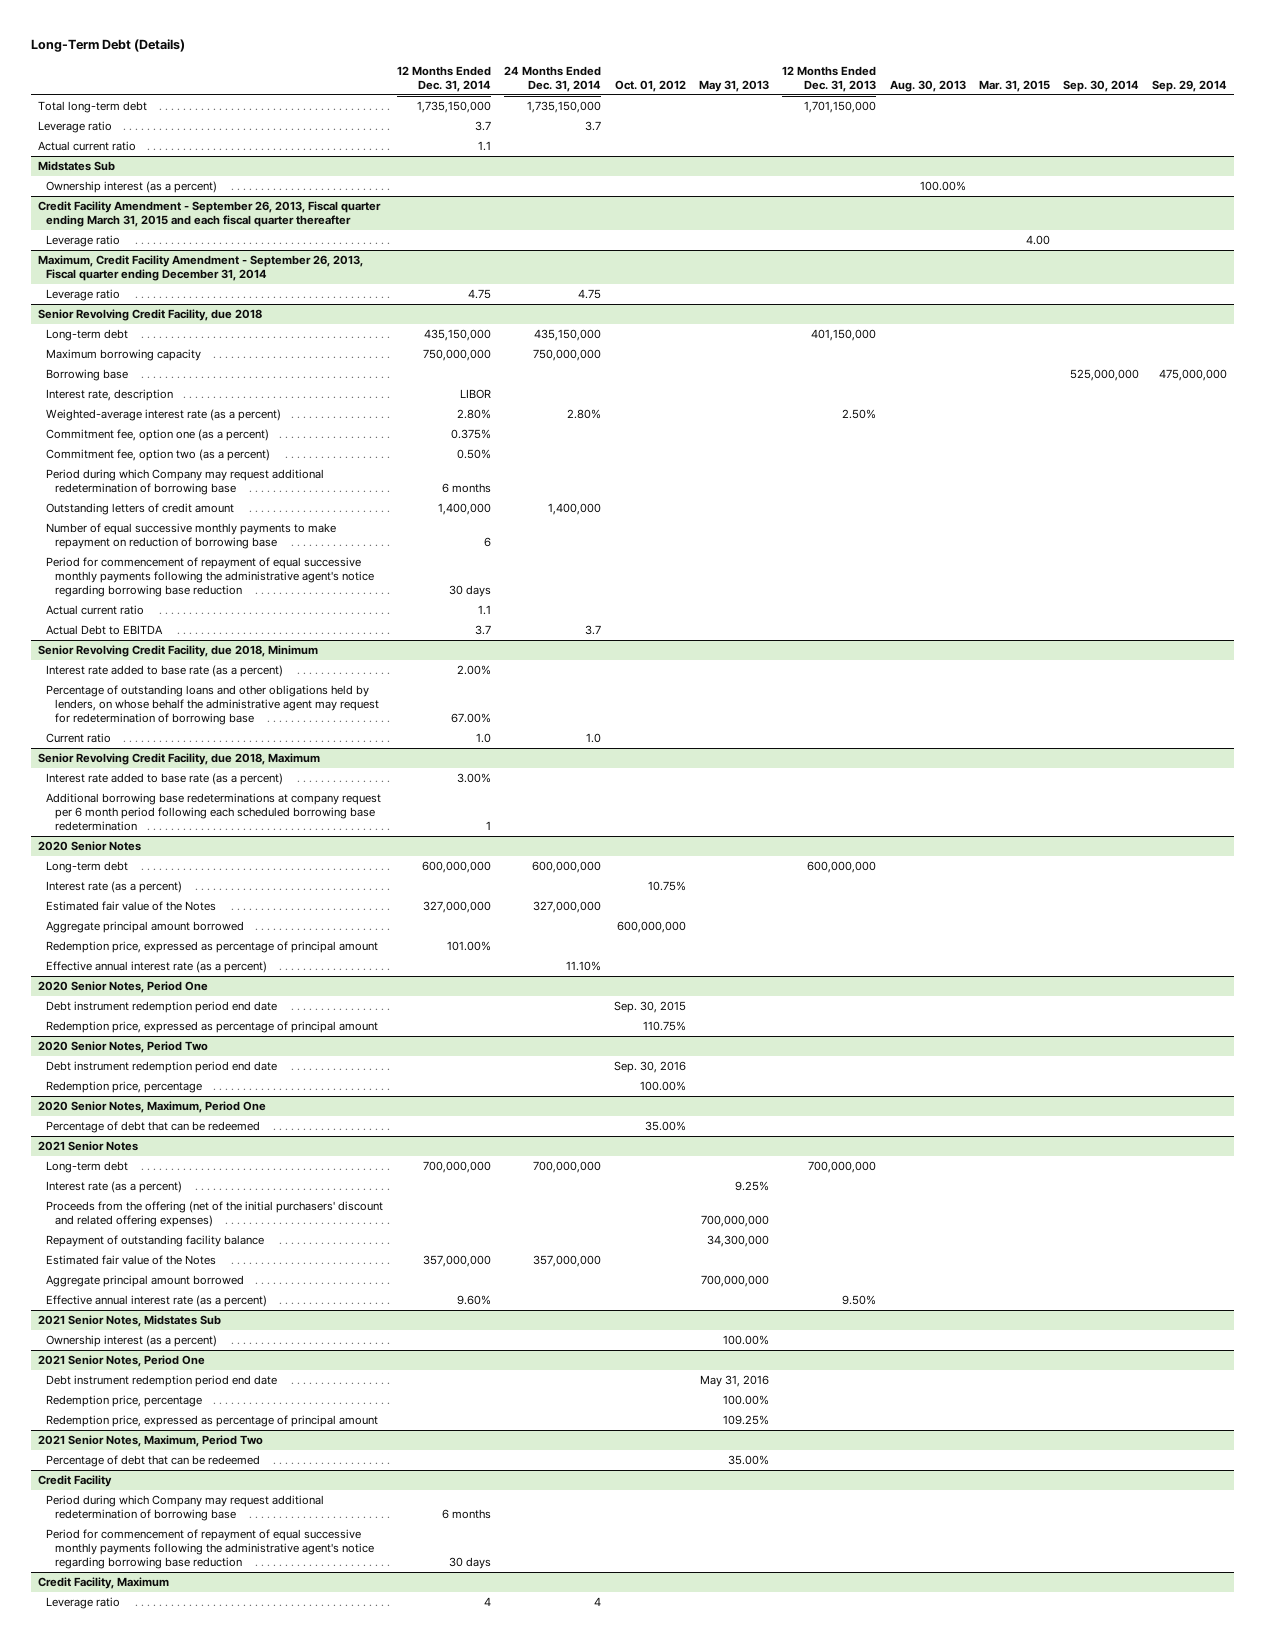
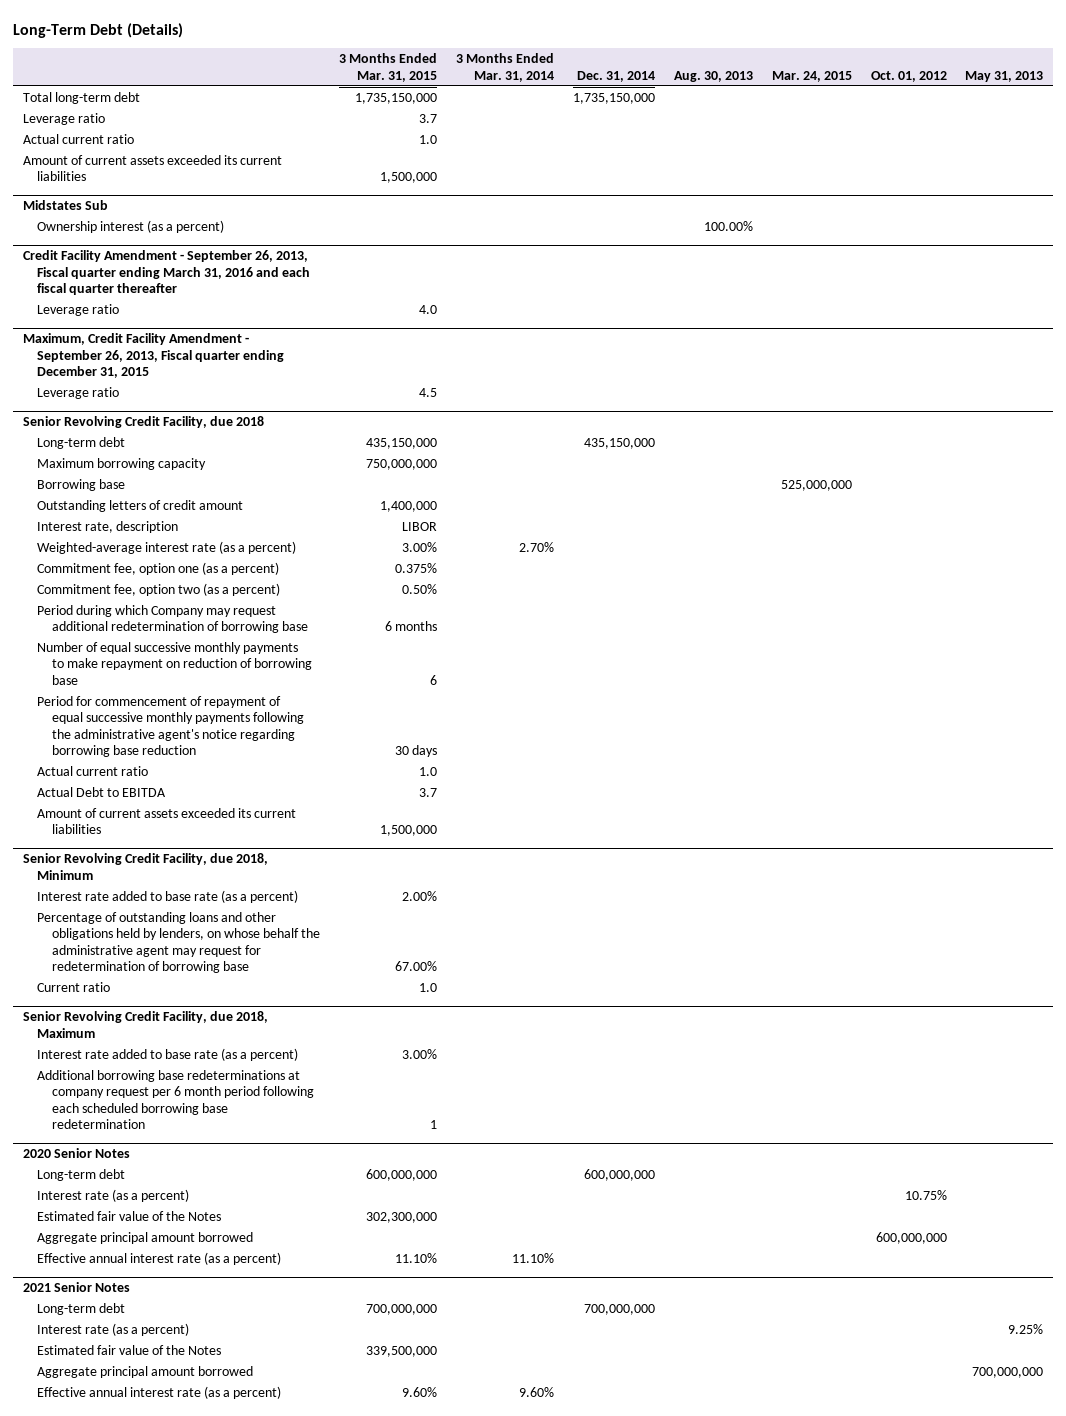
- | 12 Months Ended Dec. 31, 2014 | 24 Months Ended Dec. 31, 2014 | Oct. 01, 2012 | May 31, 2013 | 12 Months Ended Dec. 31, 2013 | Aug. 30, 2013 | Mar. 31, 2015 | Sep. 30, 2014 | Sep. 29, 2014
+ | 3 Months Ended Mar. 31, 2015 | 3 Months Ended Mar. 31, 2014 | Dec. 31, 2014 | Aug. 30, 2013 | Mar. 24, 2015 | Oct. 01, 2012 | May 31, 2013
+ Amount of current assets exceeded its current liabilities | 1,500,000 | | | | | |
- Credit Facility Amendment - September 26, 2013, Fiscal quarter ending March 31, 2015 and each fiscal quarter thereafter
+ Credit Facility Amendment - September 26, 2013, Fiscal quarter ending March 31, 2016 and each fiscal quarter thereafter
- Maximum, Credit Facility Amendment - September 26, 2013, Fiscal quarter ending December 31, 2014
+ Maximum, Credit Facility Amendment - September 26, 2013, Fiscal quarter ending December 31, 2015
@ Senior Revolving Credit Facility, due 2018
moved up: Outstanding letters of credit amount | 1,400,000 | | | | | |
+ Amount of current assets exceeded its current liabilities | 1,500,000 | | | | | |
@ 2020 Senior Notes
- Redemption price, expressed as percentage of principal amount | 101.00% | | | | | | | |
- 2020 Senior Notes, Period One
- Debt instrument redemption period end date | | | Sep. 30, 2015 | | | | | |
- Redemption price, expressed as percentage of principal amount | | | 110.75% | | | | | |
- 2020 Senior Notes, Period Two
- Debt instrument redemption period end date | | | Sep. 30, 2016 | | | | | |
- Redemption price, percentage | | | 100.00% | | | | | |
- 2020 Senior Notes, Maximum, Period One
- Percentage of debt that can be redeemed | | | 35.00% | | | | | |
@ 2021 Senior Notes
- Proceeds from the offering (net of the initial purchasers' discount and related offering expenses) | | | | 700,000,000 | | | | |
- Repayment of outstanding facility balance | | | | 34,300,000 | | | | |
- 2021 Senior Notes, Midstates Sub
- Ownership interest (as a percent) | | | | 100.00% | | | | |
- 2021 Senior Notes, Period One
- Debt instrument redemption period end date | | | | May 31, 2016 | | | | |
- Redemption price, percentage | | | | 100.00% | | | | |
- Redemption price, expressed as percentage of principal amount | | | | 109.25% | | | | |
- 2021 Senior Notes, Maximum, Period Two
- Percentage of debt that can be redeemed | | | | 35.00% | | | | |
- Credit Facility
- Period during which Company may request additional redetermination of borrowing base | 6 months | | | | | | | |
- Period for commencement of repayment of equal successive monthly payments following the administrative agent's notice regarding borrowing base reduction | 30 days | | | | | | | |
- Credit Facility, Maximum
- Leverage ratio | 4 | 4 | | | | | | |

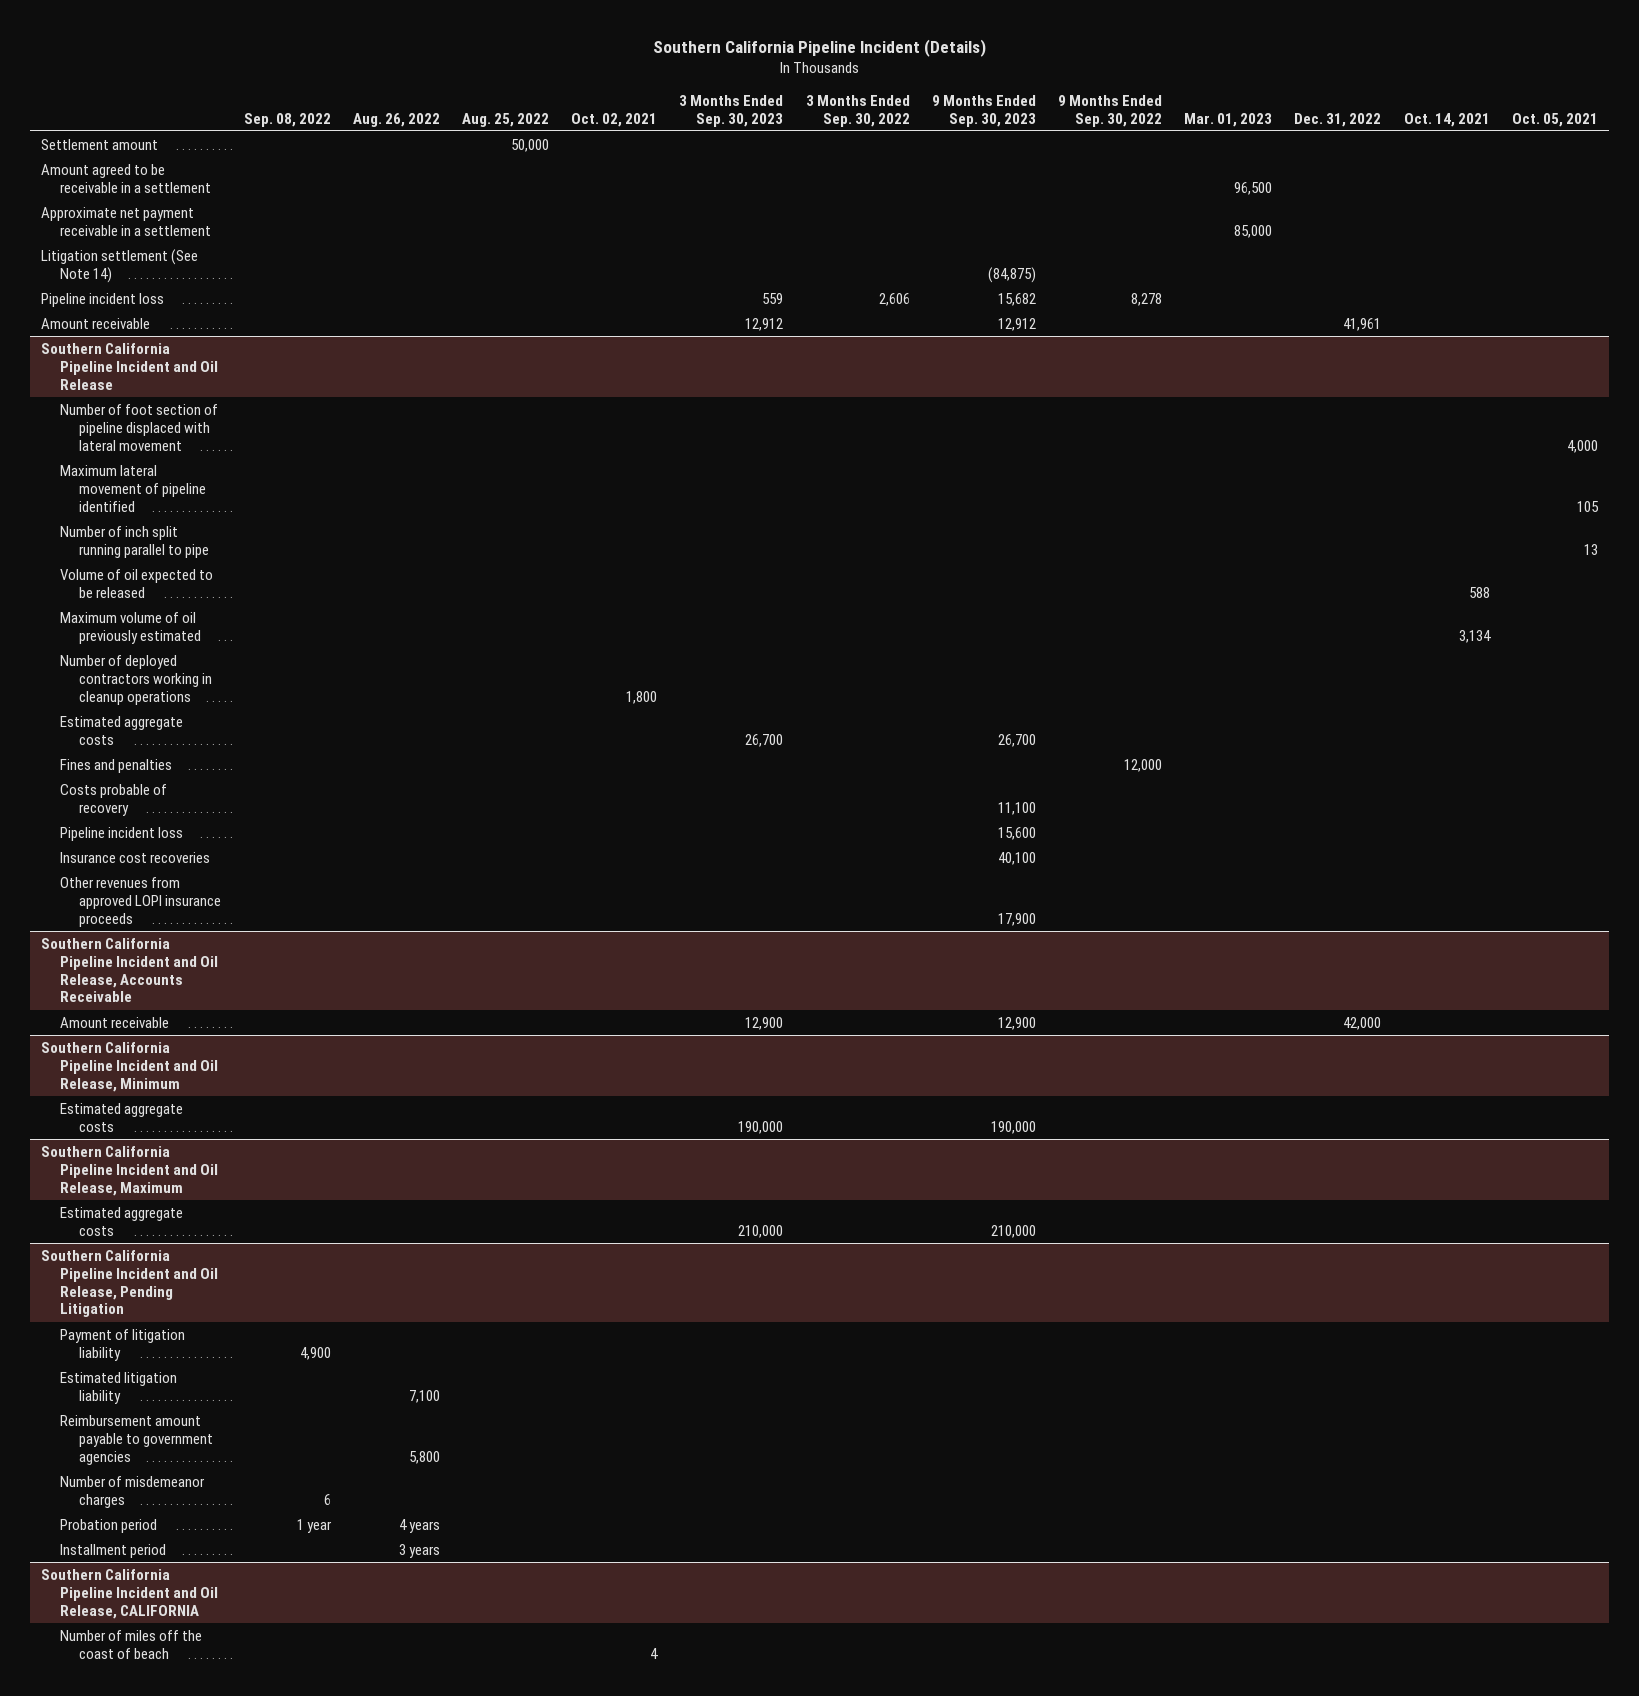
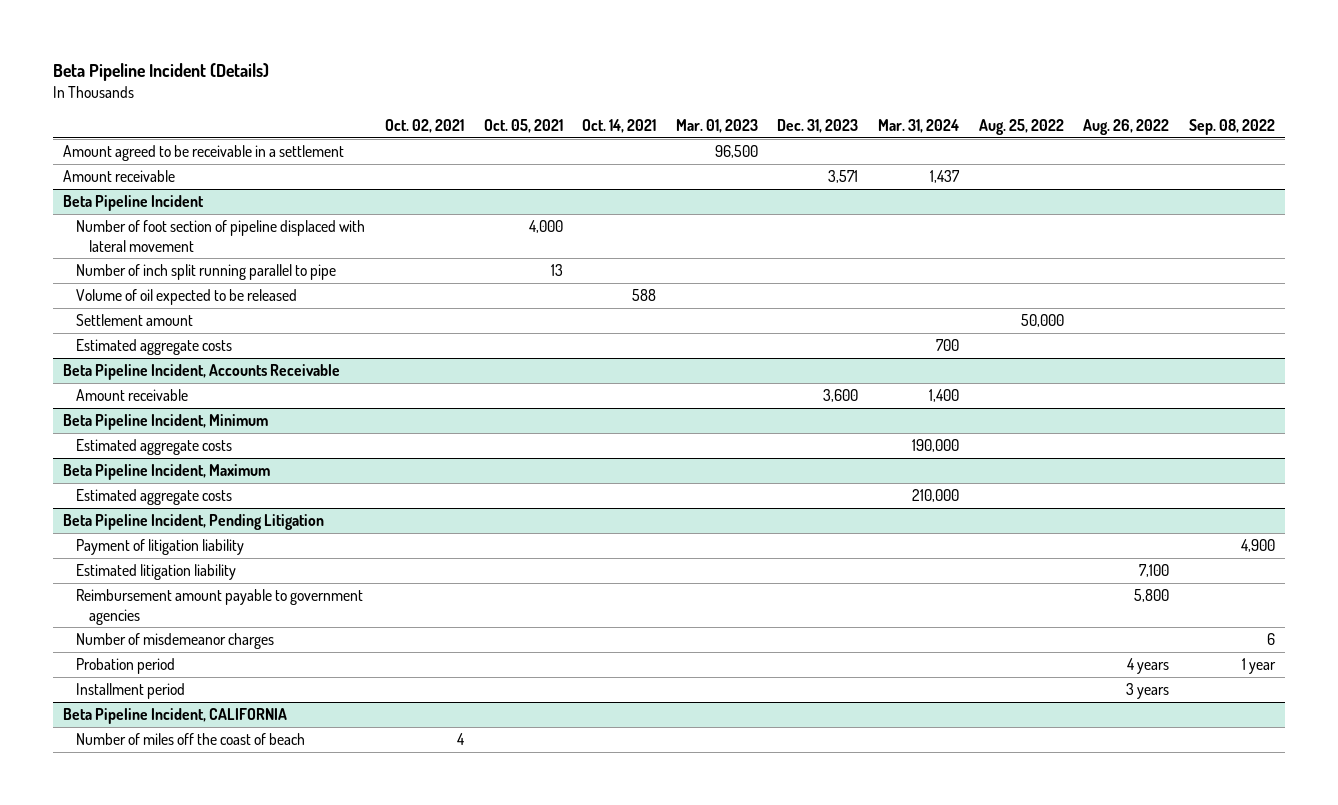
- Southern California Pipeline Incident (Details)
+ Beta Pipeline Incident (Details)
- | Sep. 08, 2022 | Aug. 26, 2022 | Aug. 25, 2022 | Oct. 02, 2021 | 3 Months Ended Sep. 30, 2023 | 3 Months Ended Sep. 30, 2022 | 9 Months Ended Sep. 30, 2023 | 9 Months Ended Sep. 30, 2022 | Mar. 01, 2023 | Dec. 31, 2022 | Oct. 14, 2021 | Oct. 05, 2021
+ | Oct. 02, 2021 | Oct. 05, 2021 | Oct. 14, 2021 | Mar. 01, 2023 | Dec. 31, 2023 | Mar. 31, 2024 | Aug. 25, 2022 | Aug. 26, 2022 | Sep. 08, 2022
- Settlement amount | | | 50,000 | | | | | | | | |
- Approximate net payment receivable in a settlement | | | | | | | | | 85,000 | | |
- Litigation settlement (See Note 14) | | | | | | | (84,875) | | | | |
- Pipeline incident loss | | | | | 559 | 2,606 | 15,682 | 8,278 | | | |
- Southern California Pipeline Incident and Oil Release
+ Beta Pipeline Incident
- Maximum lateral movement of pipeline identified | | | | | | | | | | | | 105
- Maximum volume of oil previously estimated | | | | | | | | | | | 3,134 |
- Number of deployed contractors working in cleanup operations | | | | 1,800 | | | | | | | |
+ Settlement amount | | | | | | | 50,000 | |
- Fines and penalties | | | | | | | | 12,000 | | | |
- Costs probable of recovery | | | | | | | 11,100 | | | | |
- Pipeline incident loss | | | | | | | 15,600 | | | | |
- Insurance cost recoveries | | | | | | | 40,100 | | | | |
- Other revenues from approved LOPI insurance proceeds | | | | | | | 17,900 | | | | |
- Southern California Pipeline Incident and Oil Release, Accounts Receivable
- Amount receivable | | | | | 12,900 | | 12,900 | | | 42,000 | |
- Southern California Pipeline Incident and Oil Release, Minimum
- Estimated aggregate costs | | | | | 190,000 | | 190,000 | | | | |
- Southern California Pipeline Incident and Oil Release, Maximum
- Estimated aggregate costs | | | | | 210,000 | | 210,000 | | | | |
- Southern California Pipeline Incident and Oil Release, Pending Litigation
+ Beta Pipeline Incident, Accounts Receivable
+ Amount receivable | | | | | 3,600 | 1,400 | | |
+ Beta Pipeline Incident, Minimum
+ Estimated aggregate costs | | | | | | 190,000 | | |
+ Beta Pipeline Incident, Maximum
+ Estimated aggregate costs | | | | | | 210,000 | | |
+ Beta Pipeline Incident, Pending Litigation
- Southern California Pipeline Incident and Oil Release, CALIFORNIA
+ Beta Pipeline Incident, CALIFORNIA

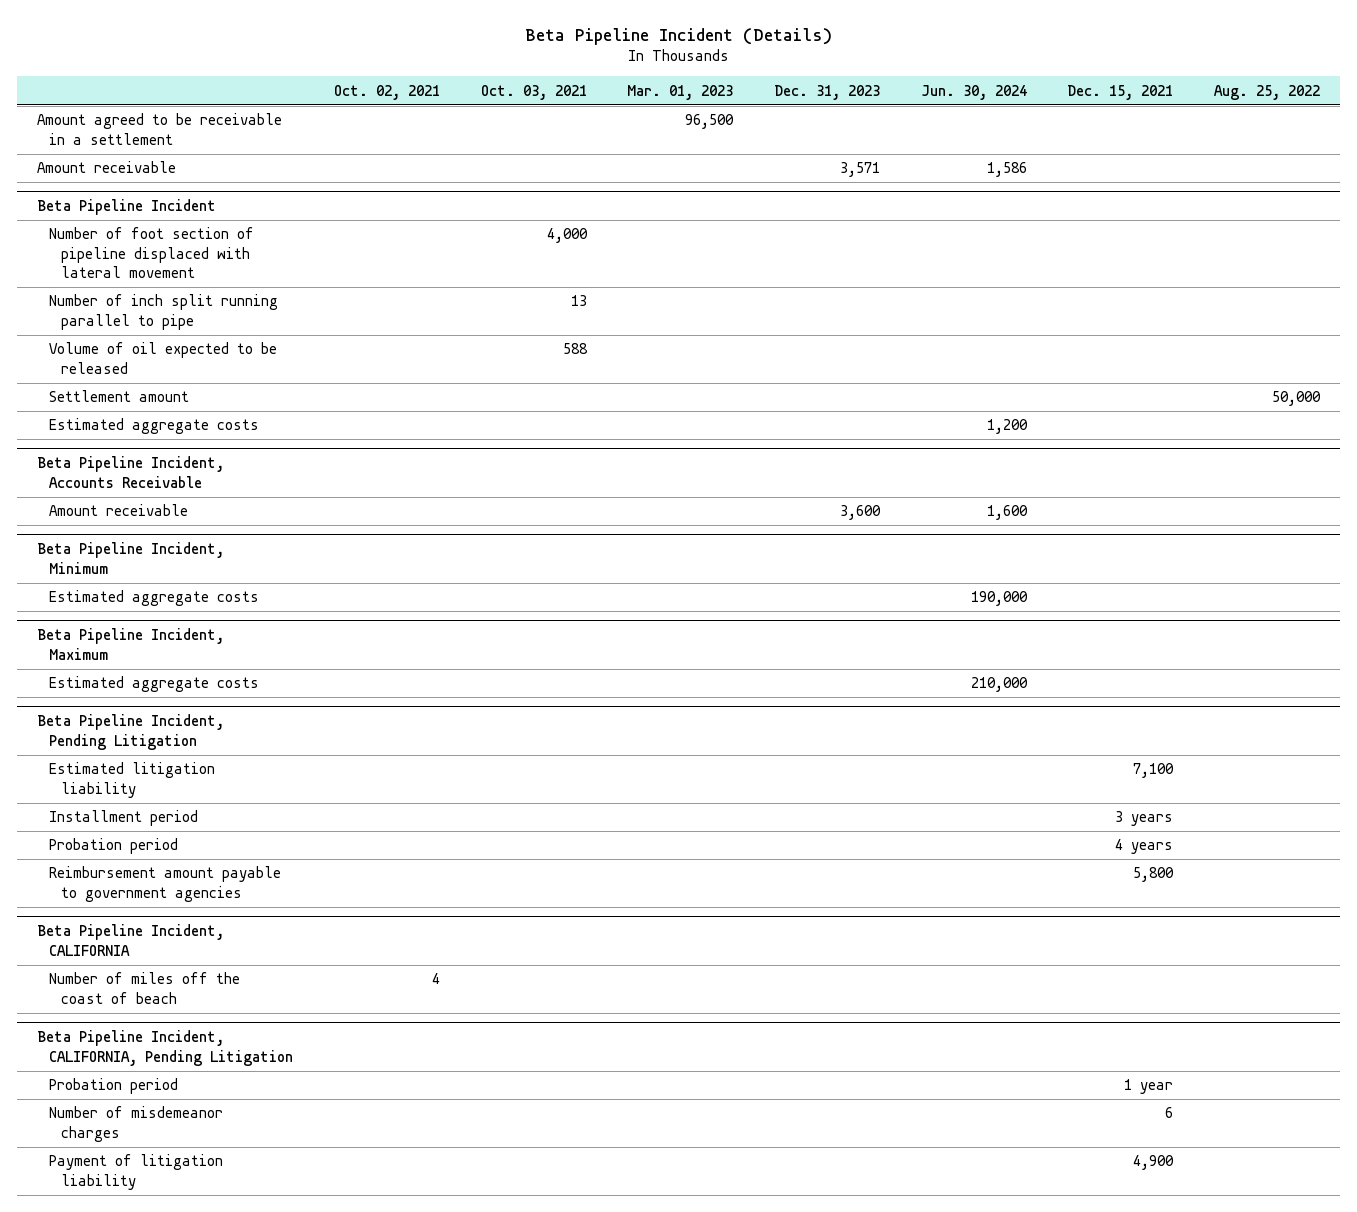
- | Oct. 02, 2021 | Oct. 05, 2021 | Oct. 14, 2021 | Mar. 01, 2023 | Dec. 31, 2023 | Mar. 31, 2024 | Aug. 25, 2022 | Aug. 26, 2022 | Sep. 08, 2022
+ | Oct. 02, 2021 | Oct. 03, 2021 | Mar. 01, 2023 | Dec. 31, 2023 | Jun. 30, 2024 | Dec. 15, 2021 | Aug. 25, 2022
@ Beta Pipeline Incident, Pending Litigation
- Payment of litigation liability | | | | | | | | | 4,900
- Number of misdemeanor charges | | | | | | | | | 6
moved down: Probation period | | | | | | 4 years |
moved down: Reimbursement amount payable to government agencies | | | | | | 5,800 |
+ Beta Pipeline Incident, CALIFORNIA, Pending Litigation
+ Probation period | | | | | | 1 year |
+ Number of misdemeanor charges | | | | | | 6 |
+ Payment of litigation liability | | | | | | 4,900 |

